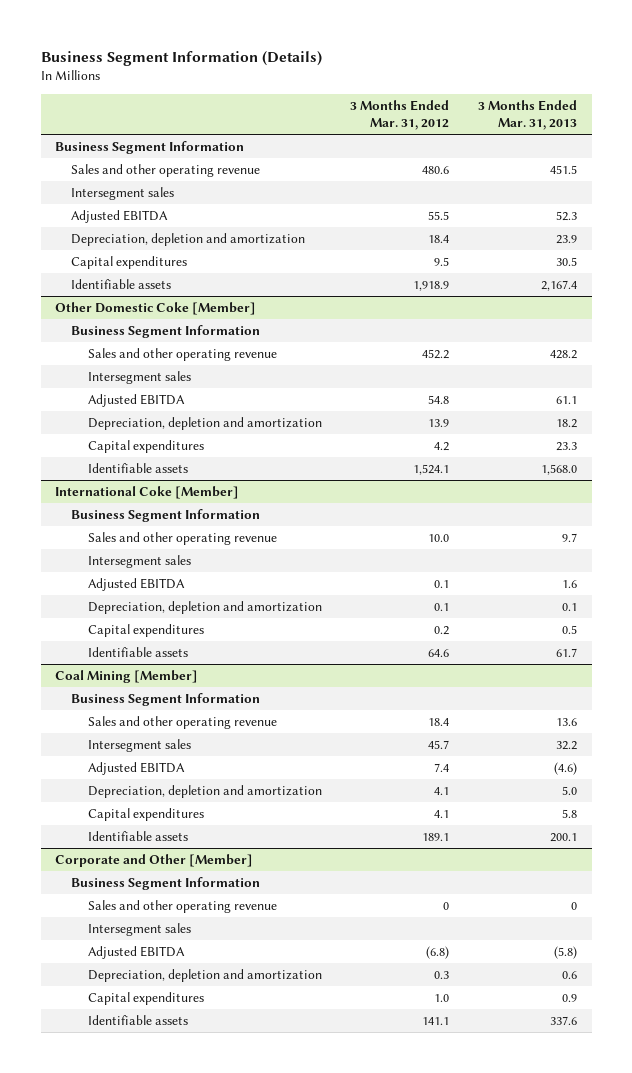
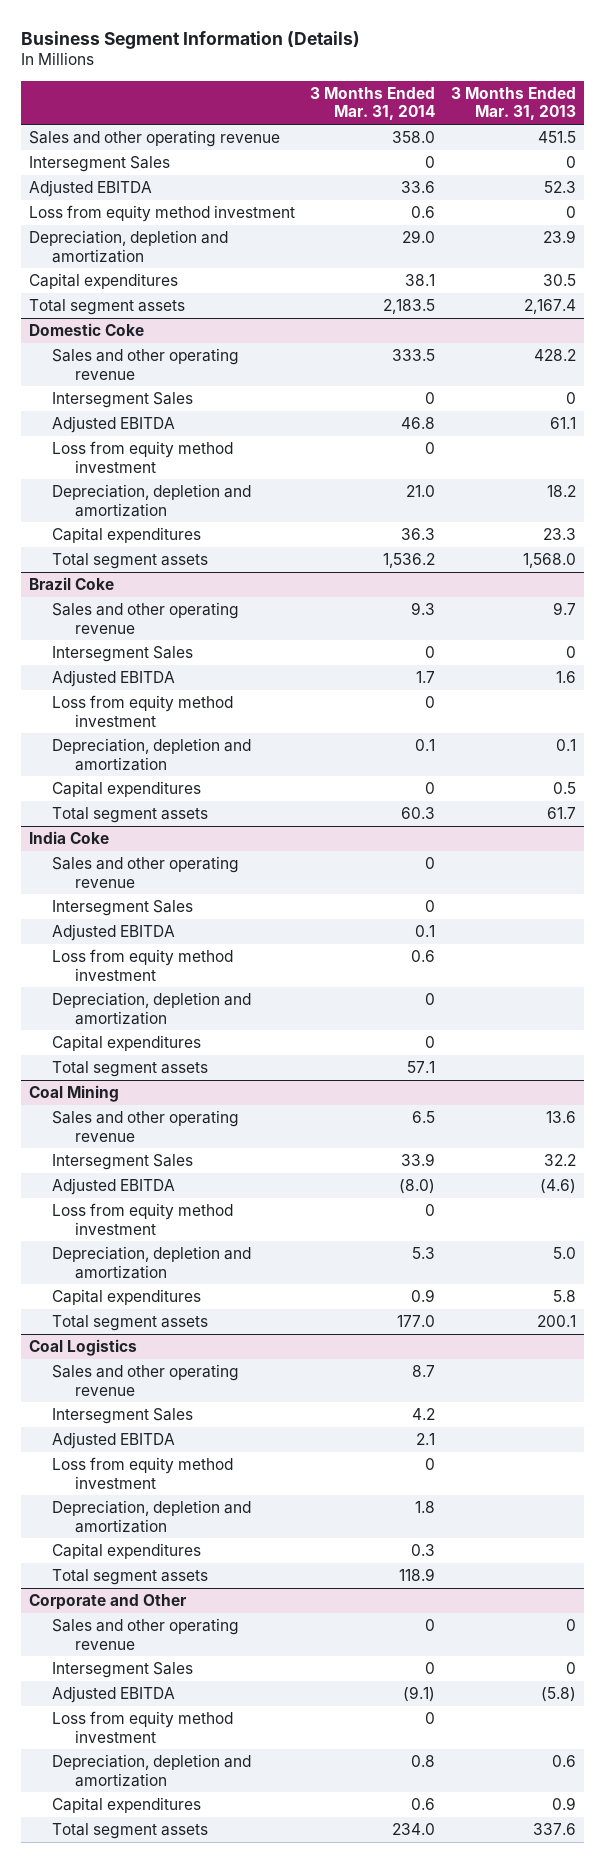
- | 3 Months Ended Mar. 31, 2012 | 3 Months Ended Mar. 31, 2013
+ | 3 Months Ended Mar. 31, 2014 | 3 Months Ended Mar. 31, 2013
- Business Segment Information
- Intersegment sales
+ Intersegment Sales | 0 | 0
+ Loss from equity method investment | 0.6 | 0
- Identifiable assets | 1,918.9 | 2,167.4
- Other Domestic Coke [Member]
- Business Segment Information
+ Total segment assets | 2,183.5 | 2,167.4
+ Domestic Coke
- Intersegment sales
+ Intersegment Sales | 0 | 0
+ Loss from equity method investment | 0 |
- Identifiable assets | 1,524.1 | 1,568.0
- International Coke [Member]
- Business Segment Information
+ Total segment assets | 1,536.2 | 1,568.0
+ Brazil Coke
- Intersegment sales
+ Intersegment Sales | 0 | 0
+ Loss from equity method investment | 0 |
- Identifiable assets | 64.6 | 61.7
- Coal Mining [Member]
- Business Segment Information
+ Total segment assets | 60.3 | 61.7
+ India Coke
+ Sales and other operating revenue | 0 |
+ Intersegment Sales | 0 |
+ Adjusted EBITDA | 0.1 |
+ Loss from equity method investment | 0.6 |
+ Depreciation, depletion and amortization | 0 |
+ Capital expenditures | 0 |
+ Total segment assets | 57.1 |
+ Coal Mining
- Intersegment sales | 45.7 | 32.2
+ Intersegment Sales | 33.9 | 32.2
+ Loss from equity method investment | 0 |
- Identifiable assets | 189.1 | 200.1
- Corporate and Other [Member]
- Business Segment Information
+ Total segment assets | 177.0 | 200.1
+ Coal Logistics
+ Sales and other operating revenue | 8.7 |
+ Intersegment Sales | 4.2 |
+ Adjusted EBITDA | 2.1 |
+ Loss from equity method investment | 0 |
+ Depreciation, depletion and amortization | 1.8 |
+ Capital expenditures | 0.3 |
+ Total segment assets | 118.9 |
+ Corporate and Other
- Intersegment sales
+ Intersegment Sales | 0 | 0
+ Loss from equity method investment | 0 |
- Identifiable assets | 141.1 | 337.6
+ Total segment assets | 234.0 | 337.6

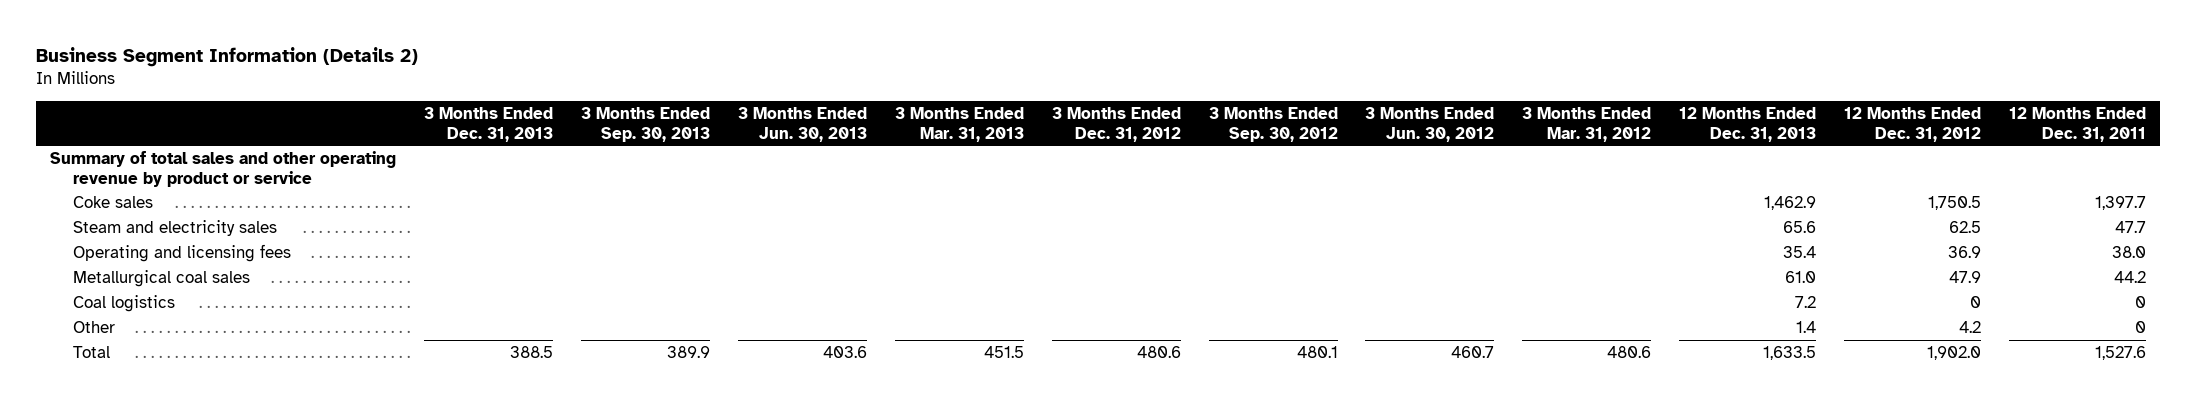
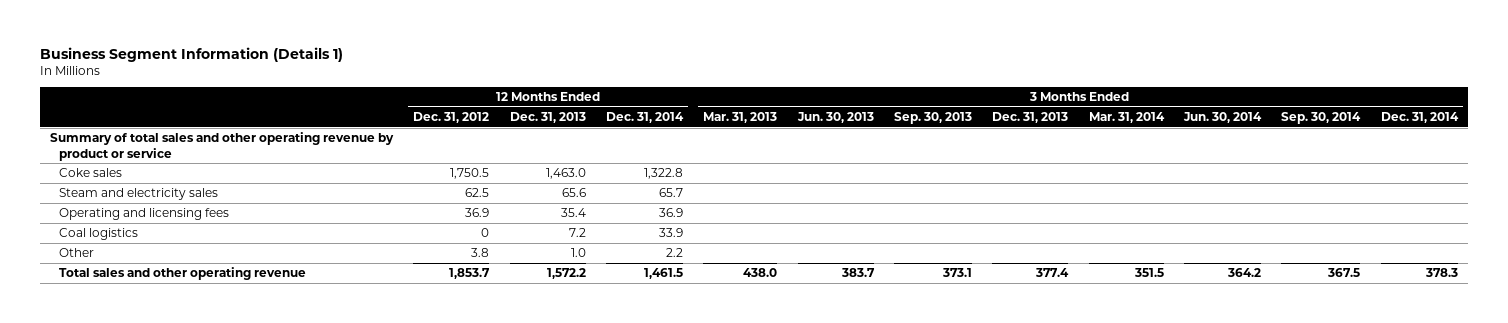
- Business Segment Information (Details 2)
+ Business Segment Information (Details 1)
- | 3 Months Ended Dec. 31, 2013 | 3 Months Ended Sep. 30, 2013 | 3 Months Ended Jun. 30, 2013 | 3 Months Ended Mar. 31, 2013 | 3 Months Ended Dec. 31, 2012 | 3 Months Ended Sep. 30, 2012 | 3 Months Ended Jun. 30, 2012 | 3 Months Ended Mar. 31, 2012 | 12 Months Ended Dec. 31, 2013 | 12 Months Ended Dec. 31, 2012 | 12 Months Ended Dec. 31, 2011
+ | 12 Months Ended Dec. 31, 2012 | 12 Months Ended Dec. 31, 2013 | 12 Months Ended Dec. 31, 2014 | 3 Months Ended Mar. 31, 2013 | 3 Months Ended Jun. 30, 2013 | 3 Months Ended Sep. 30, 2013 | 3 Months Ended Dec. 31, 2013 | 3 Months Ended Mar. 31, 2014 | 3 Months Ended Jun. 30, 2014 | 3 Months Ended Sep. 30, 2014 | 3 Months Ended Dec. 31, 2014
- Coke sales | | | | | | | | | 1,462.9 | 1,750.5 | 1,397.7
+ Coke sales | 1,750.5 | 1,463.0 | 1,322.8 | | | | | | | |
- Metallurgical coal sales | | | | | | | | | 61.0 | 47.9 | 44.2
- Other | | | | | | | | | 1.4 | 4.2 | 0
- Total | 388.5 | 389.9 | 403.6 | 451.5 | 480.6 | 480.1 | 460.7 | 480.6 | 1,633.5 | 1,902.0 | 1,527.6
+ Other | 3.8 | 1.0 | 2.2 | | | | | | | |
+ Total sales and other operating revenue | 1,853.7 | 1,572.2 | 1,461.5 | 438.0 | 383.7 | 373.1 | 377.4 | 351.5 | 364.2 | 367.5 | 378.3

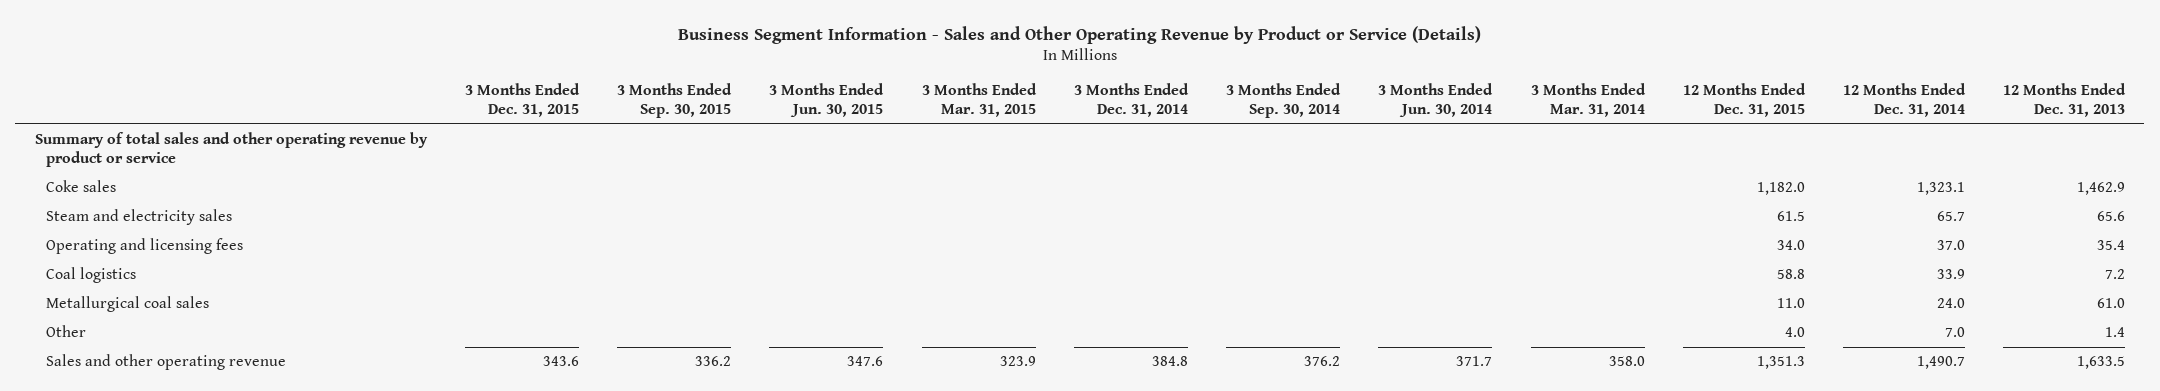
- Business Segment Information (Details 1)
+ Business Segment Information - Sales and Other Operating Revenue by Product or Service (Details)
- | 12 Months Ended Dec. 31, 2012 | 12 Months Ended Dec. 31, 2013 | 12 Months Ended Dec. 31, 2014 | 3 Months Ended Mar. 31, 2013 | 3 Months Ended Jun. 30, 2013 | 3 Months Ended Sep. 30, 2013 | 3 Months Ended Dec. 31, 2013 | 3 Months Ended Mar. 31, 2014 | 3 Months Ended Jun. 30, 2014 | 3 Months Ended Sep. 30, 2014 | 3 Months Ended Dec. 31, 2014
+ | 3 Months Ended Dec. 31, 2015 | 3 Months Ended Sep. 30, 2015 | 3 Months Ended Jun. 30, 2015 | 3 Months Ended Mar. 31, 2015 | 3 Months Ended Dec. 31, 2014 | 3 Months Ended Sep. 30, 2014 | 3 Months Ended Jun. 30, 2014 | 3 Months Ended Mar. 31, 2014 | 12 Months Ended Dec. 31, 2015 | 12 Months Ended Dec. 31, 2014 | 12 Months Ended Dec. 31, 2013
- Coke sales | 1,750.5 | 1,463.0 | 1,322.8 | | | | | | | |
+ Coke sales | | | | | | | | | 1,182.0 | 1,323.1 | 1,462.9
- Operating and licensing fees | 36.9 | 35.4 | 36.9 | | | | | | | |
+ Operating and licensing fees | | | | | | | | | 34.0 | 37.0 | 35.4
- Other | 3.8 | 1.0 | 2.2 | | | | | | | |
- Total sales and other operating revenue | 1,853.7 | 1,572.2 | 1,461.5 | 438.0 | 383.7 | 373.1 | 377.4 | 351.5 | 364.2 | 367.5 | 378.3
+ Metallurgical coal sales | | | | | | | | | 11.0 | 24.0 | 61.0
+ Other | | | | | | | | | 4.0 | 7.0 | 1.4
+ Sales and other operating revenue | 343.6 | 336.2 | 347.6 | 323.9 | 384.8 | 376.2 | 371.7 | 358.0 | 1,351.3 | 1,490.7 | 1,633.5

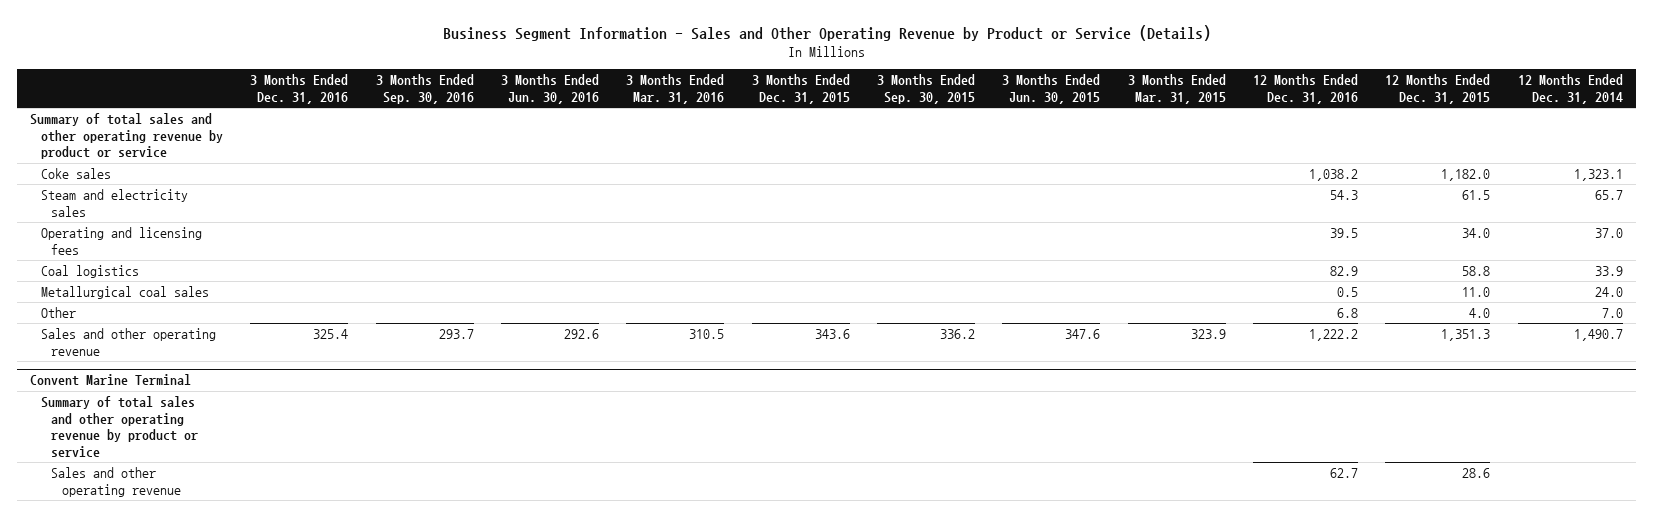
- | 3 Months Ended Dec. 31, 2015 | 3 Months Ended Sep. 30, 2015 | 3 Months Ended Jun. 30, 2015 | 3 Months Ended Mar. 31, 2015 | 3 Months Ended Dec. 31, 2014 | 3 Months Ended Sep. 30, 2014 | 3 Months Ended Jun. 30, 2014 | 3 Months Ended Mar. 31, 2014 | 12 Months Ended Dec. 31, 2015 | 12 Months Ended Dec. 31, 2014 | 12 Months Ended Dec. 31, 2013
+ | 3 Months Ended Dec. 31, 2016 | 3 Months Ended Sep. 30, 2016 | 3 Months Ended Jun. 30, 2016 | 3 Months Ended Mar. 31, 2016 | 3 Months Ended Dec. 31, 2015 | 3 Months Ended Sep. 30, 2015 | 3 Months Ended Jun. 30, 2015 | 3 Months Ended Mar. 31, 2015 | 12 Months Ended Dec. 31, 2016 | 12 Months Ended Dec. 31, 2015 | 12 Months Ended Dec. 31, 2014
+ Convent Marine Terminal
+ Summary of total sales and other operating revenue by product or service
+ Sales and other operating revenue | | | | | | | | | 62.7 | 28.6 |

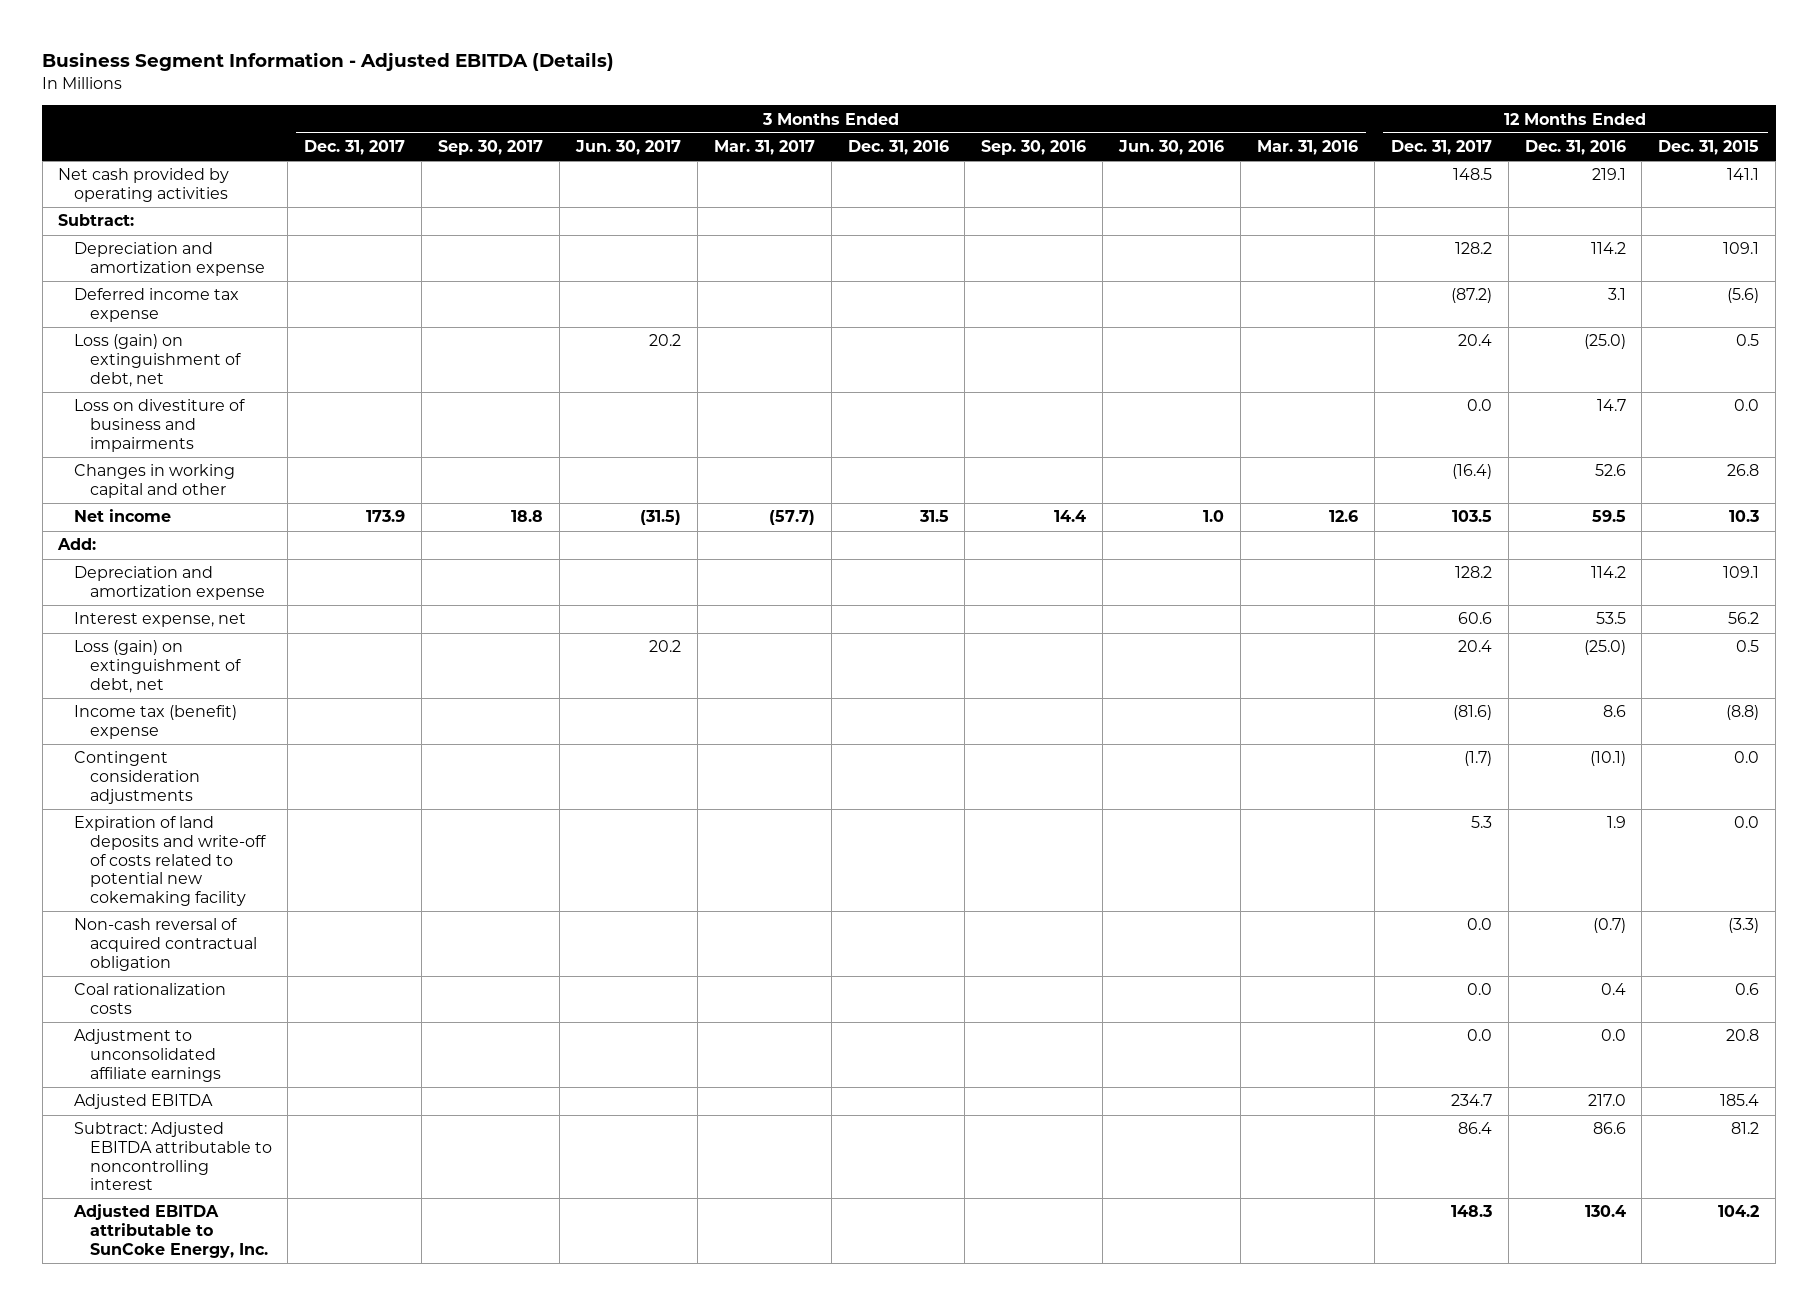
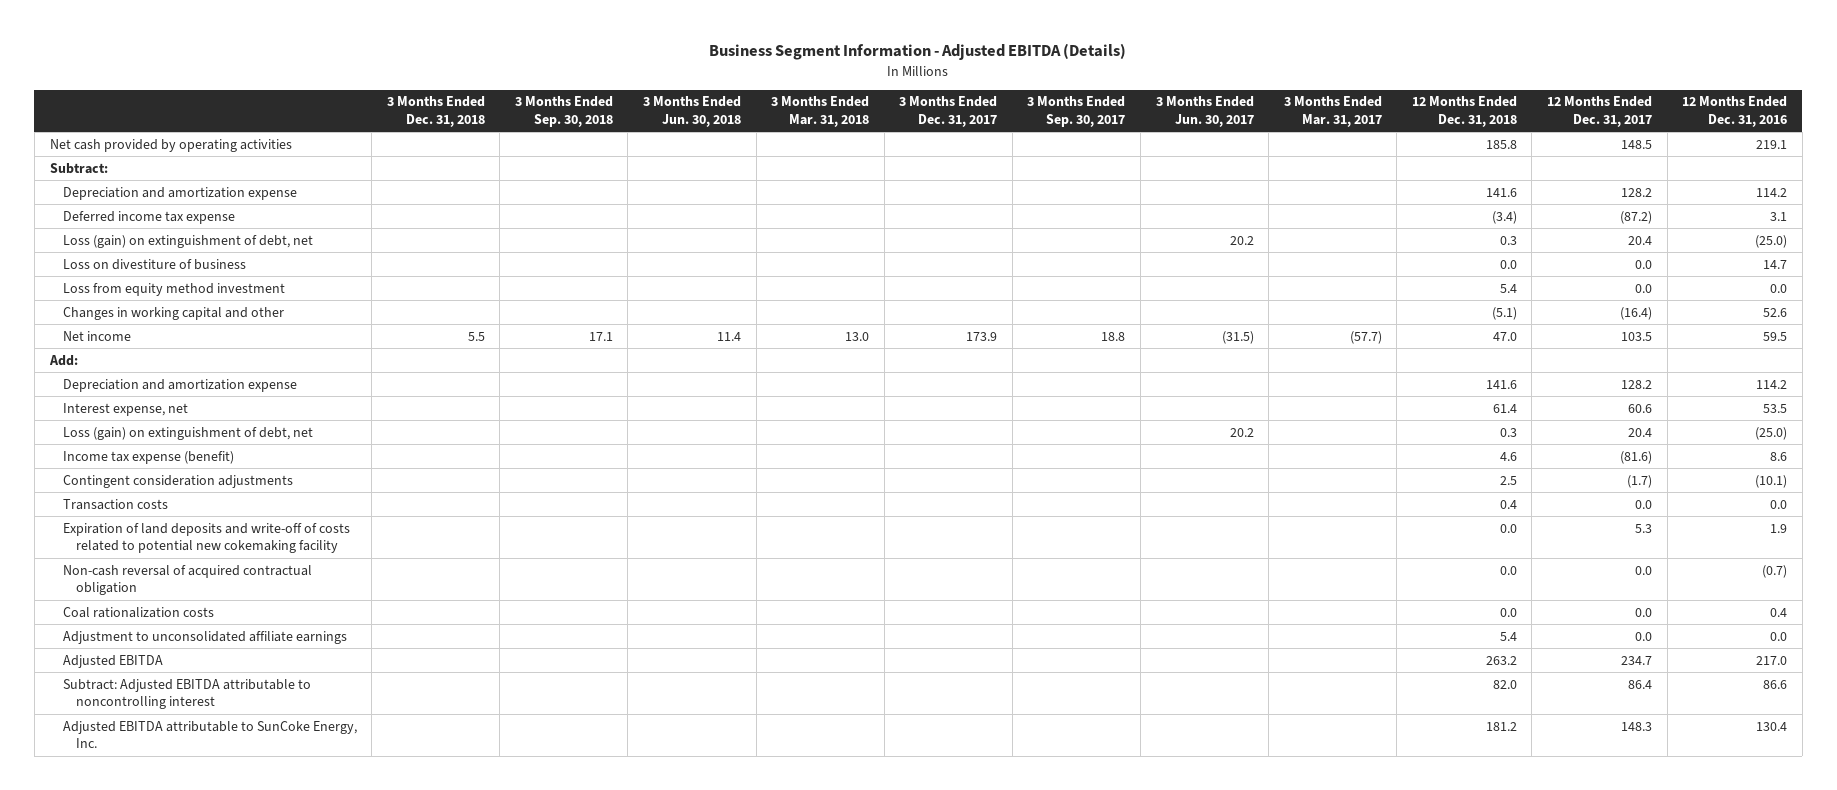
- | 3 Months Ended Dec. 31, 2017 | 3 Months Ended Sep. 30, 2017 | 3 Months Ended Jun. 30, 2017 | 3 Months Ended Mar. 31, 2017 | 3 Months Ended Dec. 31, 2016 | 3 Months Ended Sep. 30, 2016 | 3 Months Ended Jun. 30, 2016 | 3 Months Ended Mar. 31, 2016 | 12 Months Ended Dec. 31, 2017 | 12 Months Ended Dec. 31, 2016 | 12 Months Ended Dec. 31, 2015
+ | 3 Months Ended Dec. 31, 2018 | 3 Months Ended Sep. 30, 2018 | 3 Months Ended Jun. 30, 2018 | 3 Months Ended Mar. 31, 2018 | 3 Months Ended Dec. 31, 2017 | 3 Months Ended Sep. 30, 2017 | 3 Months Ended Jun. 30, 2017 | 3 Months Ended Mar. 31, 2017 | 12 Months Ended Dec. 31, 2018 | 12 Months Ended Dec. 31, 2017 | 12 Months Ended Dec. 31, 2016
- Loss on divestiture of business and impairments | | | | | | | | | 0.0 | 14.7 | 0.0
+ Loss on divestiture of business | | | | | | | | | 0.0 | 0.0 | 14.7
+ Loss from equity method investment | | | | | | | | | 5.4 | 0.0 | 0.0
- Income tax (benefit) expense | | | | | | | | | (81.6) | 8.6 | (8.8)
+ Income tax expense (benefit) | | | | | | | | | 4.6 | (81.6) | 8.6
+ Transaction costs | | | | | | | | | 0.4 | 0.0 | 0.0

